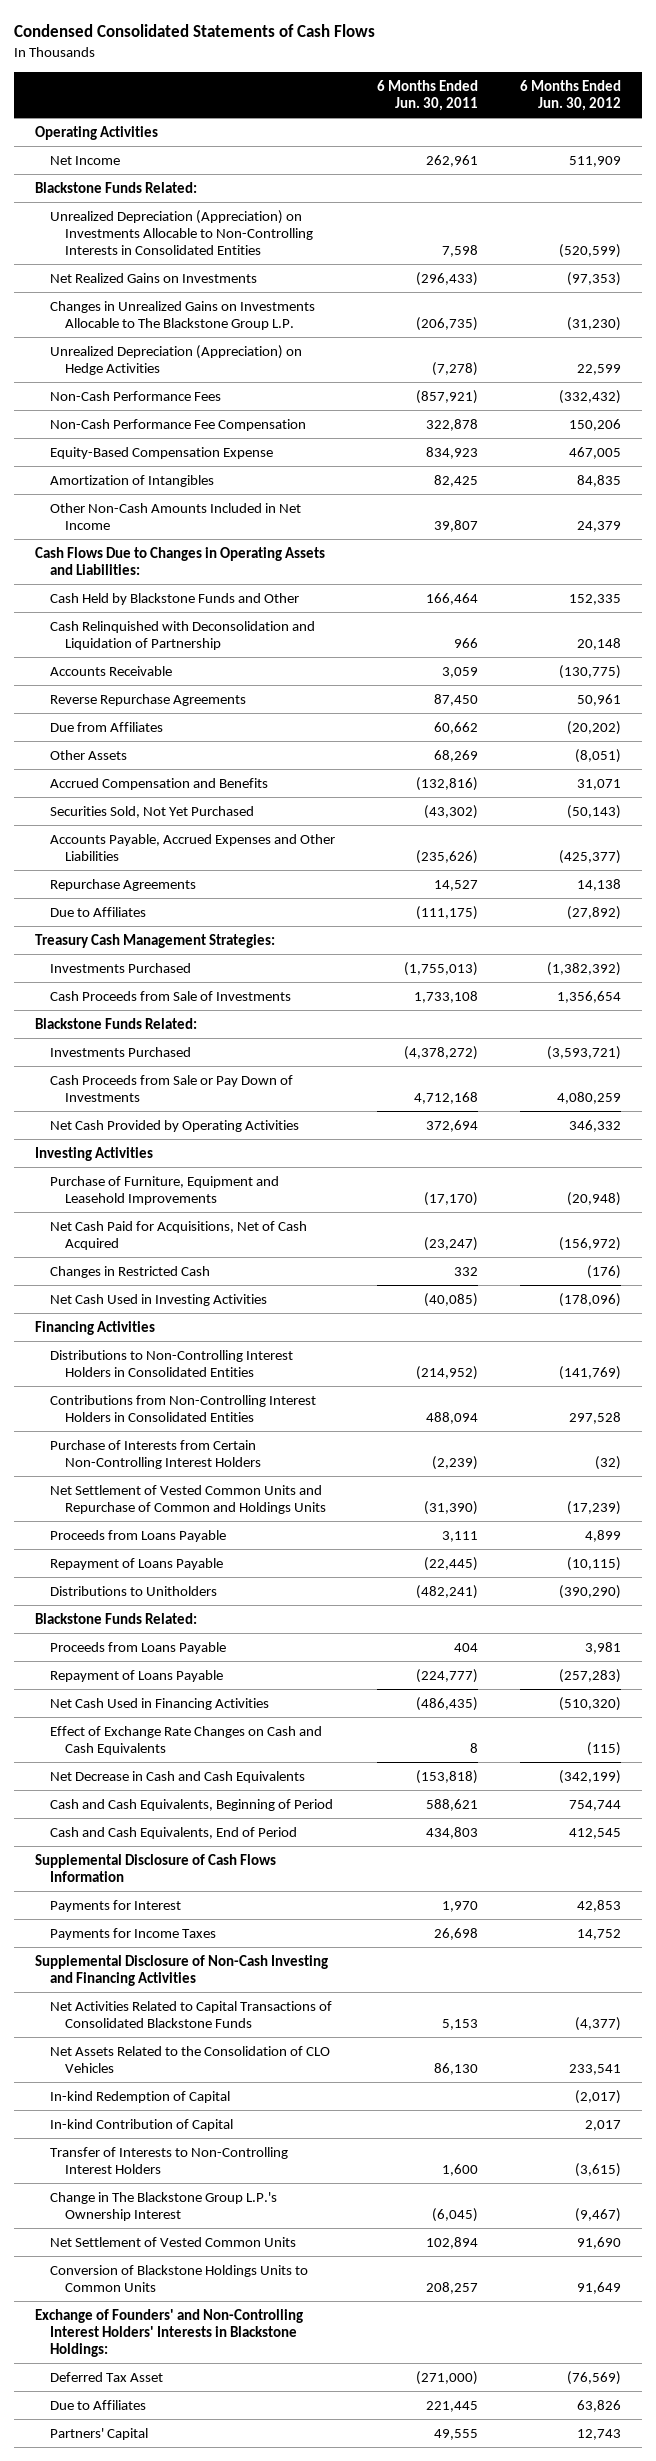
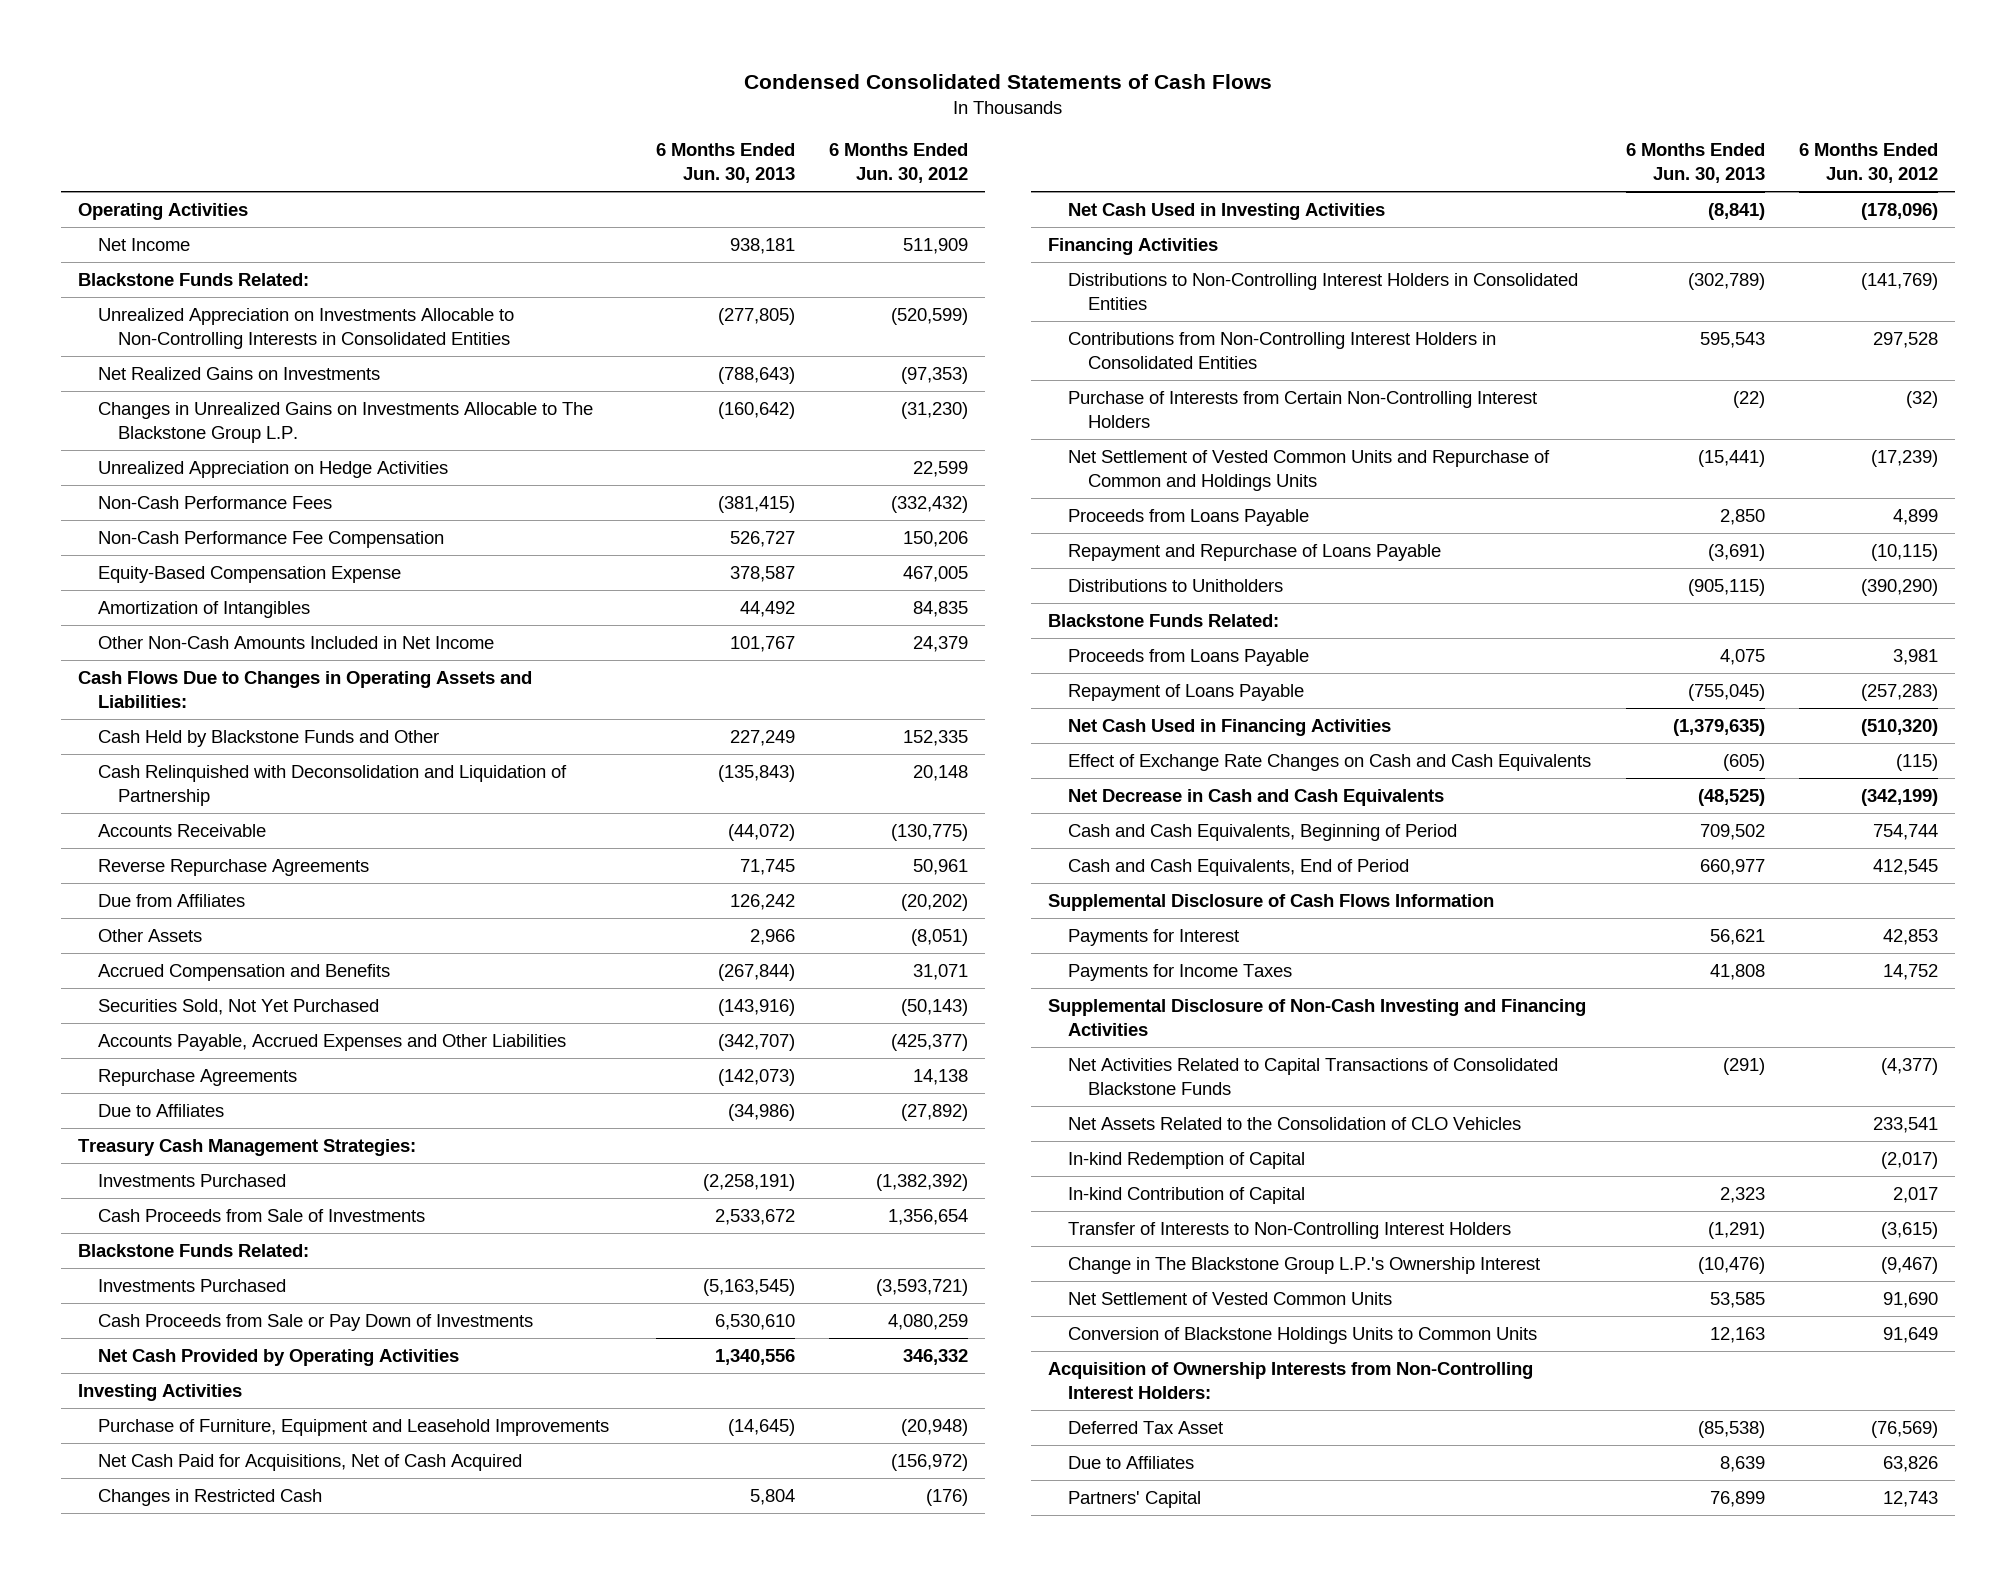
- | 6 Months Ended Jun. 30, 2011 | 6 Months Ended Jun. 30, 2012
+ | 6 Months Ended Jun. 30, 2013 | 6 Months Ended Jun. 30, 2012
- Unrealized Depreciation (Appreciation) on Investments Allocable to Non-Controlling Interests in Consolidated Entities | 7,598 | (520,599)
+ Unrealized Appreciation on Investments Allocable to Non-Controlling Interests in Consolidated Entities | (277,805) | (520,599)
- Unrealized Depreciation (Appreciation) on Hedge Activities | (7,278) | 22,599
+ Unrealized Appreciation on Hedge Activities | | 22,599
- Repayment of Loans Payable | (22,445) | (10,115)
+ Repayment and Repurchase of Loans Payable | (3,691) | (10,115)
- Exchange of Founders' and Non-Controlling Interest Holders' Interests in Blackstone Holdings:
+ Acquisition of Ownership Interests from Non-Controlling Interest Holders:

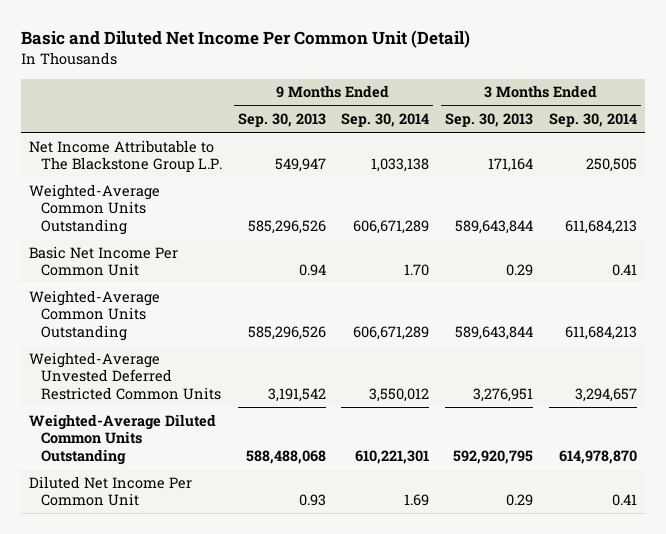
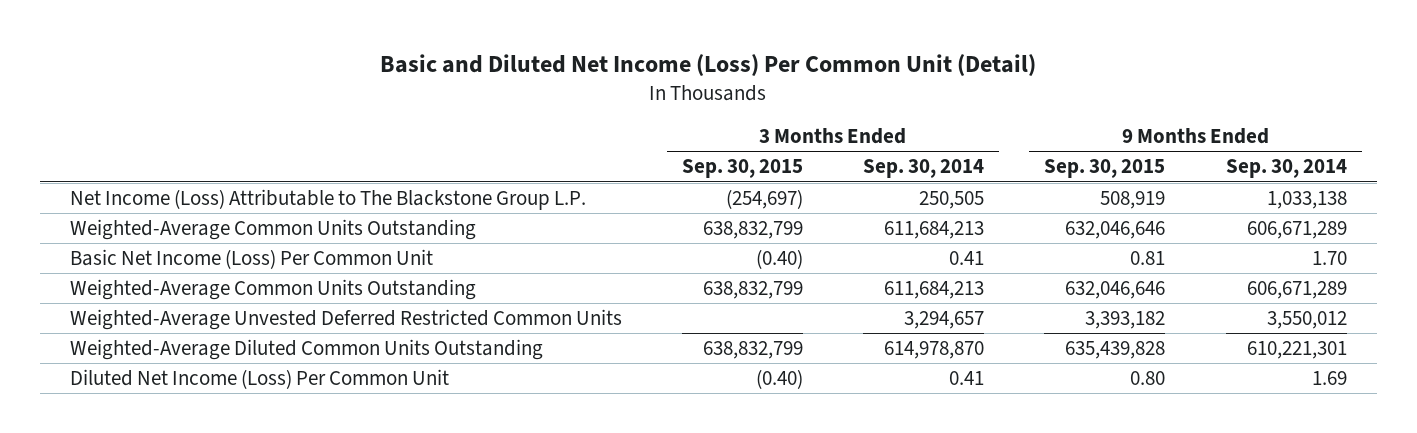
- Basic and Diluted Net Income Per Common Unit (Detail)
+ Basic and Diluted Net Income (Loss) Per Common Unit (Detail)
- | 9 Months Ended Sep. 30, 2013 | 9 Months Ended Sep. 30, 2014 | 3 Months Ended Sep. 30, 2013 | 3 Months Ended Sep. 30, 2014
+ | 3 Months Ended Sep. 30, 2015 | 3 Months Ended Sep. 30, 2014 | 9 Months Ended Sep. 30, 2015 | 9 Months Ended Sep. 30, 2014
- Net Income Attributable to The Blackstone Group L.P. | 549,947 | 1,033,138 | 171,164 | 250,505
+ Net Income (Loss) Attributable to The Blackstone Group L.P. | (254,697) | 250,505 | 508,919 | 1,033,138
- Basic Net Income Per Common Unit | 0.94 | 1.70 | 0.29 | 0.41
+ Basic Net Income (Loss) Per Common Unit | (0.40) | 0.41 | 0.81 | 1.70
- Diluted Net Income Per Common Unit | 0.93 | 1.69 | 0.29 | 0.41
+ Diluted Net Income (Loss) Per Common Unit | (0.40) | 0.41 | 0.80 | 1.69

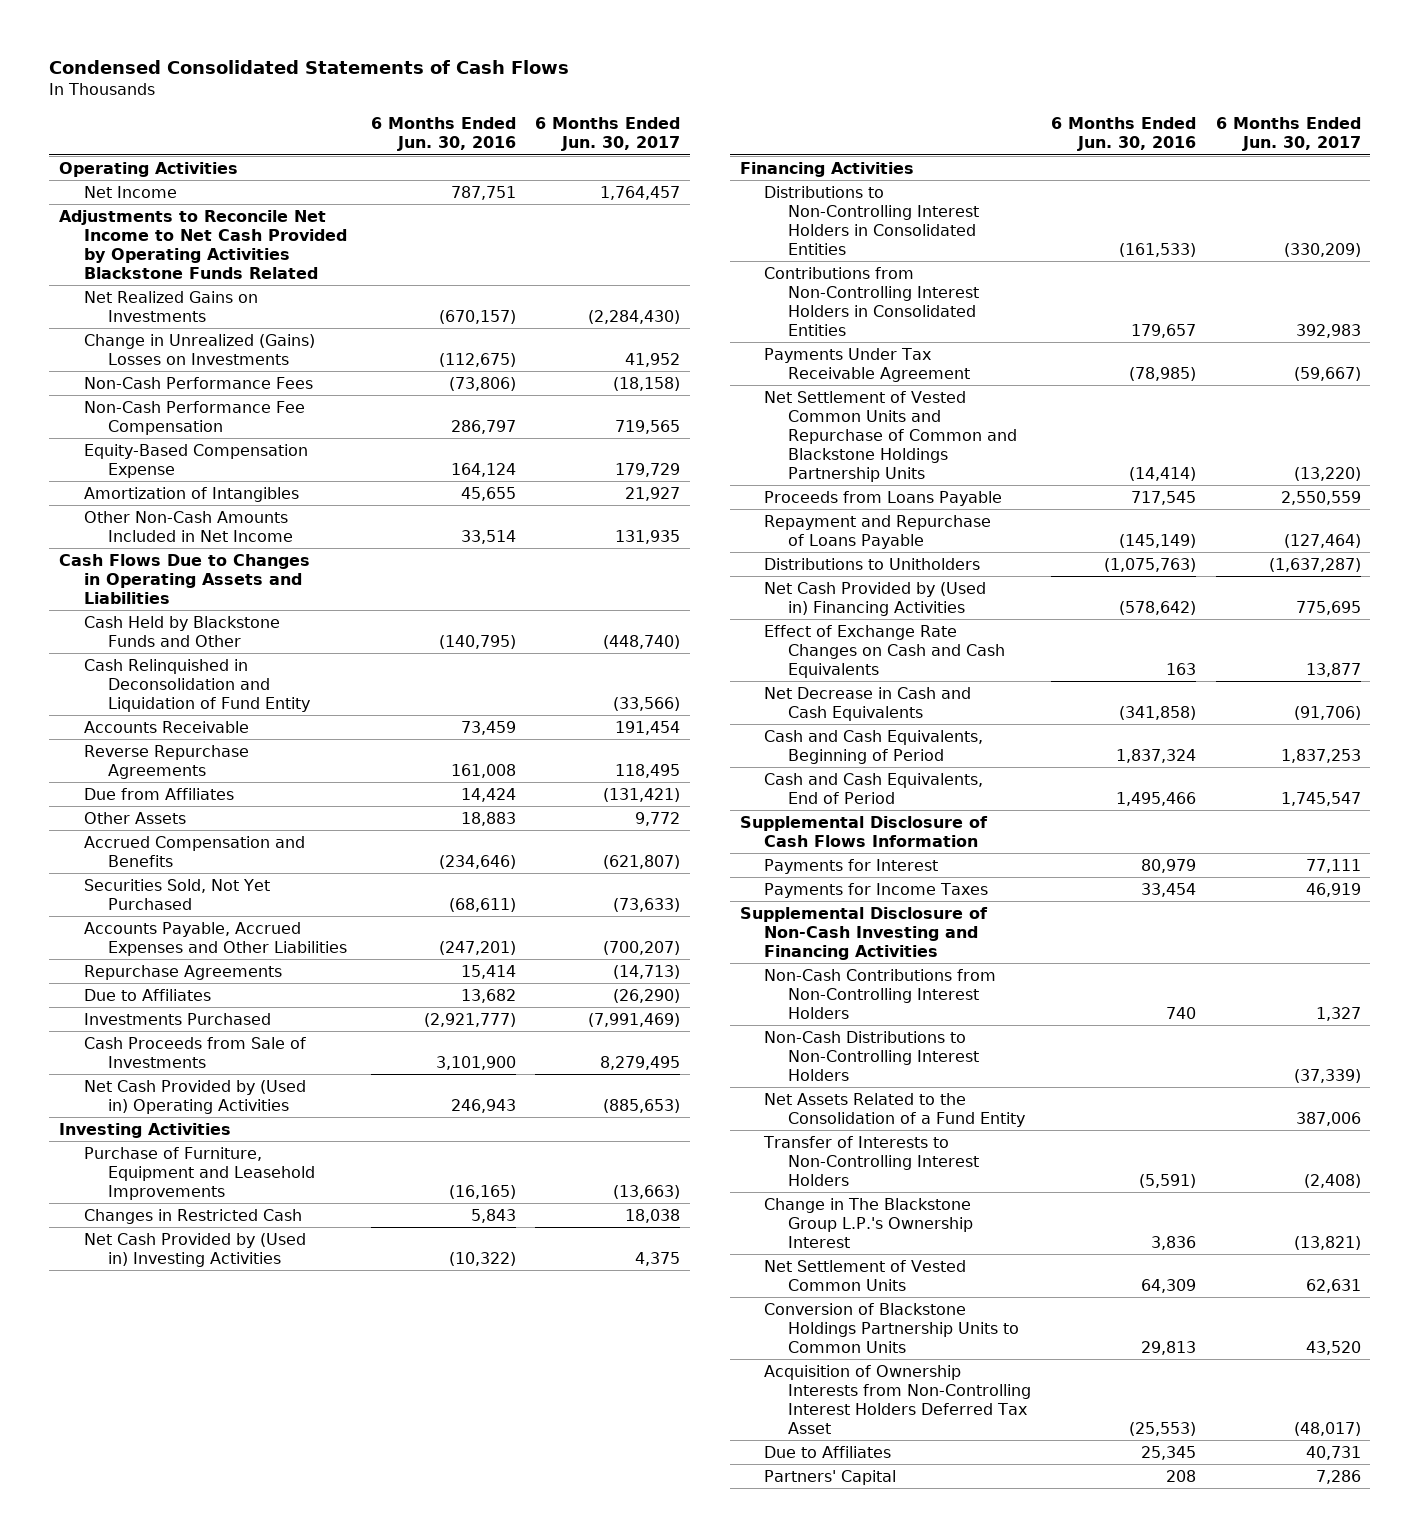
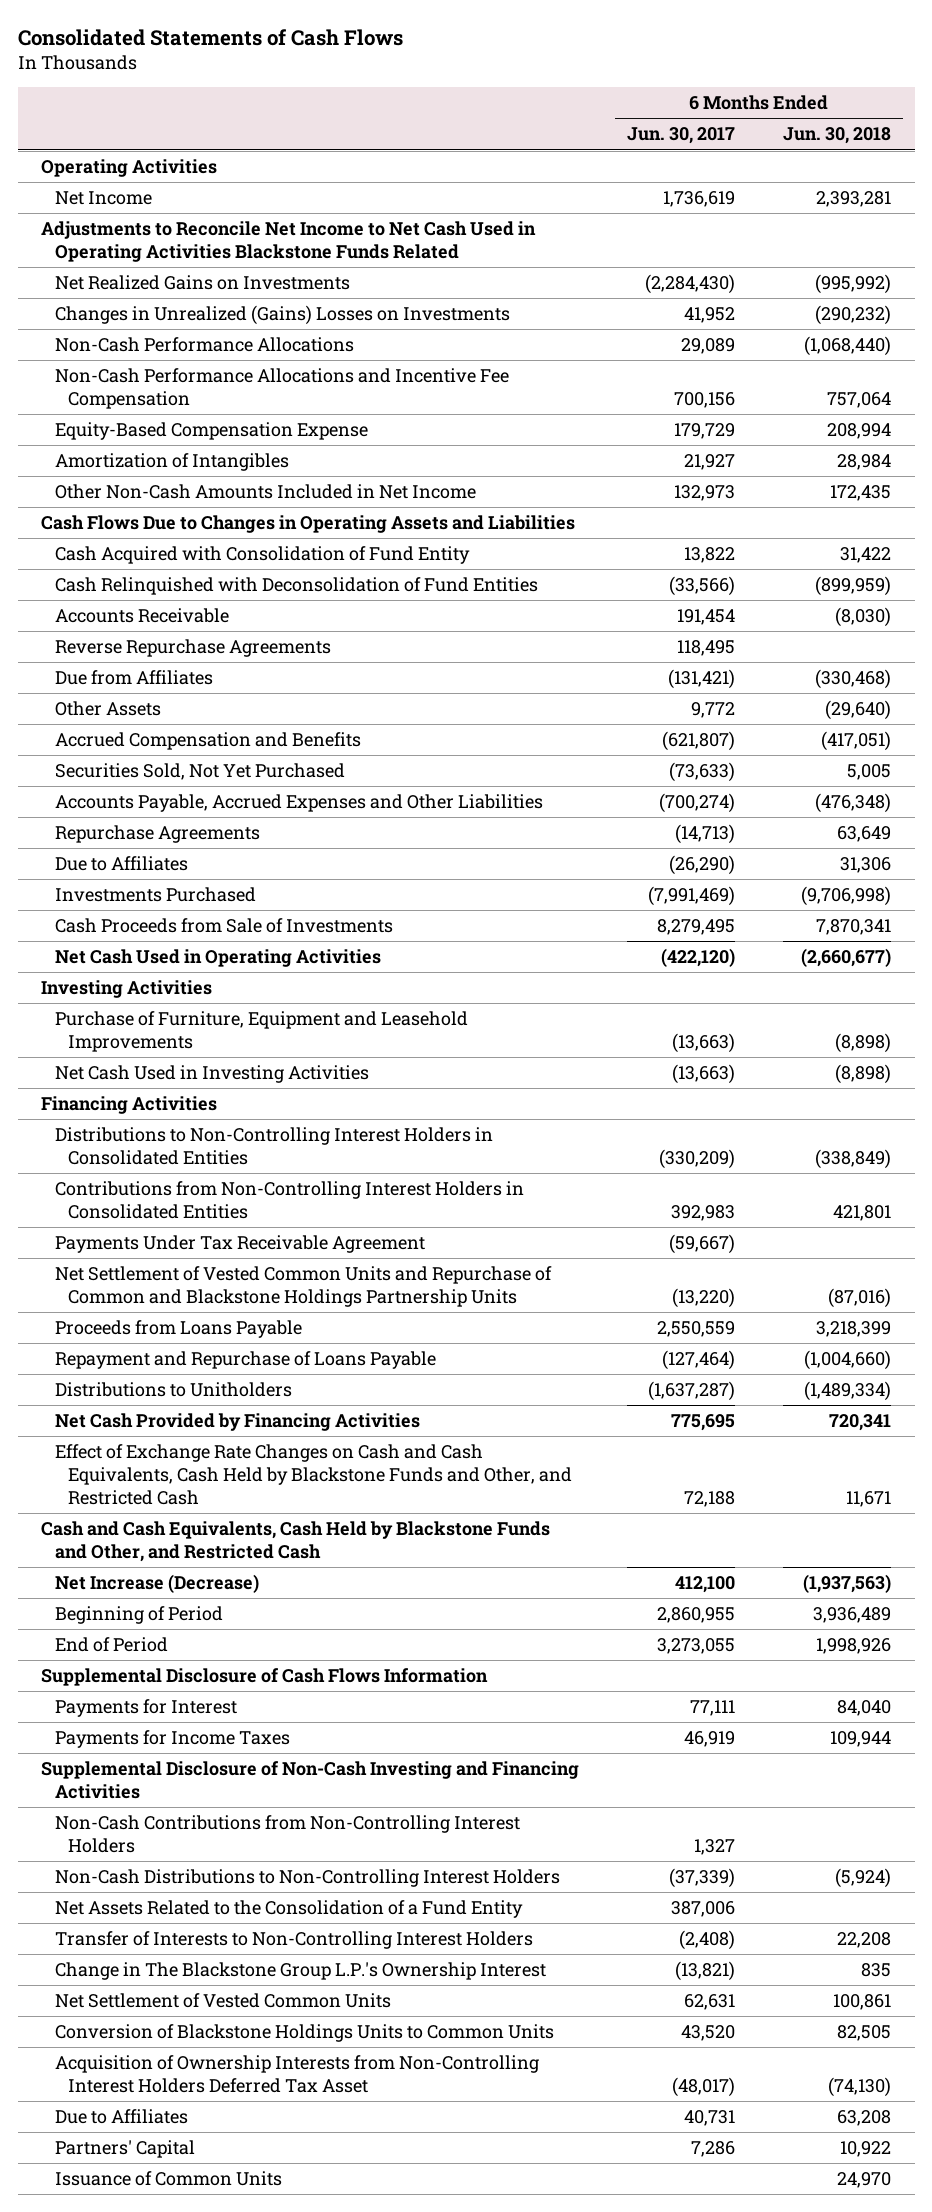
- Condensed Consolidated Statements of Cash Flows
+ Consolidated Statements of Cash Flows
- | 6 Months Ended Jun. 30, 2016 | 6 Months Ended Jun. 30, 2017
+ | 6 Months Ended Jun. 30, 2017 | 6 Months Ended Jun. 30, 2018
- Net Income | 787,751 | 1,764,457
- Adjustments to Reconcile Net Income to Net Cash Provided by Operating Activities Blackstone Funds Related
+ Net Income | 1,736,619 | 2,393,281
+ Adjustments to Reconcile Net Income to Net Cash Used in Operating Activities Blackstone Funds Related
- Change in Unrealized (Gains) Losses on Investments | (112,675) | 41,952
- Non-Cash Performance Fees | (73,806) | (18,158)
- Non-Cash Performance Fee Compensation | 286,797 | 719,565
+ Changes in Unrealized (Gains) Losses on Investments | 41,952 | (290,232)
+ Non-Cash Performance Allocations | 29,089 | (1,068,440)
+ Non-Cash Performance Allocations and Incentive Fee Compensation | 700,156 | 757,064
- Other Non-Cash Amounts Included in Net Income | 33,514 | 131,935
+ Other Non-Cash Amounts Included in Net Income | 132,973 | 172,435
- Cash Held by Blackstone Funds and Other | (140,795) | (448,740)
- Cash Relinquished in Deconsolidation and Liquidation of Fund Entity | | (33,566)
+ Cash Acquired with Consolidation of Fund Entity | 13,822 | 31,422
+ Cash Relinquished with Deconsolidation of Fund Entities | (33,566) | (899,959)
- Accounts Payable, Accrued Expenses and Other Liabilities | (247,201) | (700,207)
+ Accounts Payable, Accrued Expenses and Other Liabilities | (700,274) | (476,348)
- Net Cash Provided by (Used in) Operating Activities | 246,943 | (885,653)
+ Net Cash Used in Operating Activities | (422,120) | (2,660,677)
- Changes in Restricted Cash | 5,843 | 18,038
- Net Cash Provided by (Used in) Investing Activities | (10,322) | 4,375
+ Net Cash Used in Investing Activities | (13,663) | (8,898)
- Net Cash Provided by (Used in) Financing Activities | (578,642) | 775,695
- Effect of Exchange Rate Changes on Cash and Cash Equivalents | 163 | 13,877
- Net Decrease in Cash and Cash Equivalents | (341,858) | (91,706)
- Cash and Cash Equivalents, Beginning of Period | 1,837,324 | 1,837,253
- Cash and Cash Equivalents, End of Period | 1,495,466 | 1,745,547
+ Net Cash Provided by Financing Activities | 775,695 | 720,341
+ Effect of Exchange Rate Changes on Cash and Cash Equivalents, Cash Held by Blackstone Funds and Other, and Restricted Cash | 72,188 | 11,671
+ Cash and Cash Equivalents, Cash Held by Blackstone Funds and Other, and Restricted Cash
+ Net Increase (Decrease) | 412,100 | (1,937,563)
+ Beginning of Period | 2,860,955 | 3,936,489
+ End of Period | 3,273,055 | 1,998,926
- Conversion of Blackstone Holdings Partnership Units to Common Units | 29,813 | 43,520
+ Conversion of Blackstone Holdings Units to Common Units | 43,520 | 82,505
+ Issuance of Common Units | | 24,970

